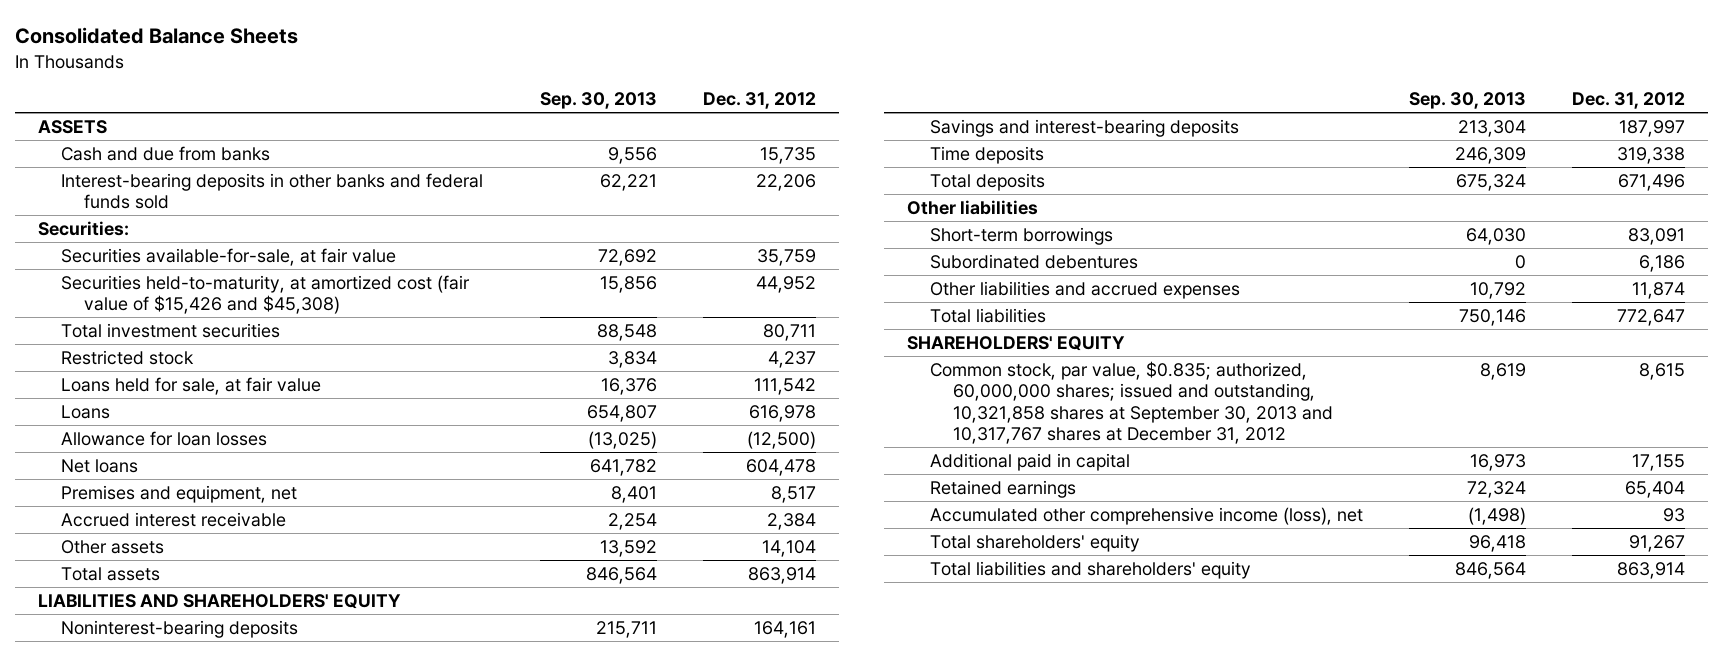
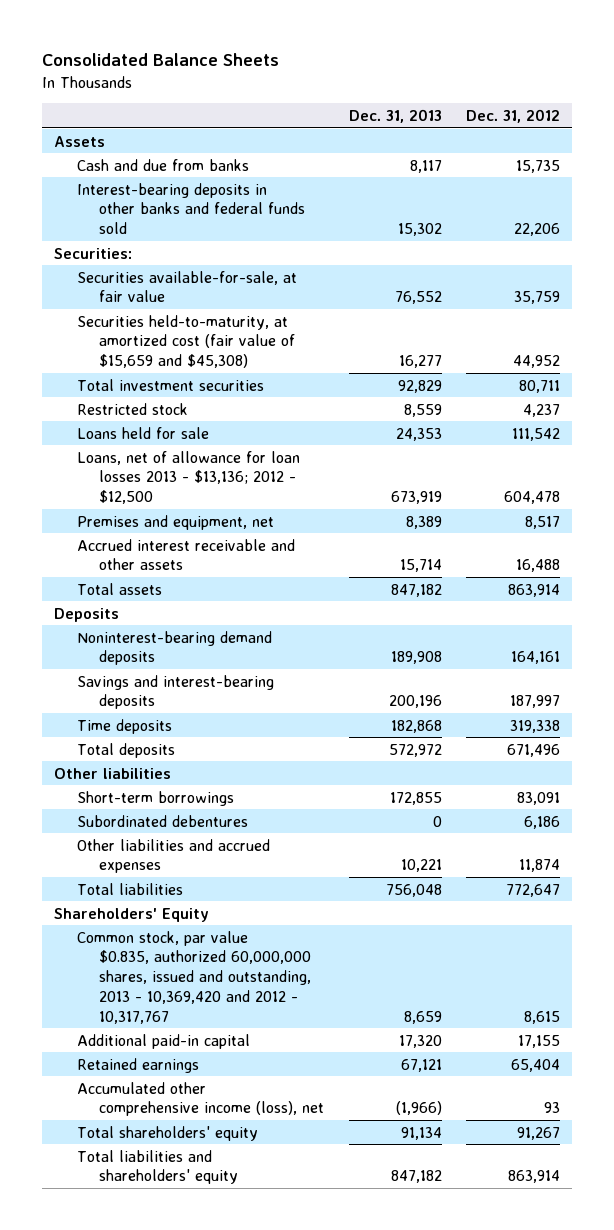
- | Sep. 30, 2013 | Dec. 31, 2012
+ | Dec. 31, 2013 | Dec. 31, 2012
- ASSETS
+ Assets
- Securities held-to-maturity, at amortized cost (fair value of $15,426 and $45,308) | 15,856 | 44,952
+ Securities held-to-maturity, at amortized cost (fair value of $15,659 and $45,308) | 16,277 | 44,952
- Loans held for sale, at fair value | 16,376 | 111,542
- Loans | 654,807 | 616,978
- Allowance for loan losses | (13,025) | (12,500)
- Net loans | 641,782 | 604,478
+ Loans held for sale | 24,353 | 111,542
+ Loans, net of allowance for loan losses 2013 - $13,136; 2012 - $12,500 | 673,919 | 604,478
- Accrued interest receivable | 2,254 | 2,384
- Other assets | 13,592 | 14,104
+ Accrued interest receivable and other assets | 15,714 | 16,488
- LIABILITIES AND SHAREHOLDERS' EQUITY
- Noninterest-bearing deposits | 215,711 | 164,161
+ Deposits
+ Noninterest-bearing demand deposits | 189,908 | 164,161
- SHAREHOLDERS' EQUITY
- Common stock, par value, $0.835; authorized, 60,000,000 shares; issued and outstanding, 10,321,858 shares at September 30, 2013 and 10,317,767 shares at December 31, 2012 | 8,619 | 8,615
- Additional paid in capital | 16,973 | 17,155
+ Shareholders' Equity
+ Common stock, par value $0.835, authorized 60,000,000 shares, issued and outstanding, 2013 - 10,369,420 and 2012 - 10,317,767 | 8,659 | 8,615
+ Additional paid-in capital | 17,320 | 17,155

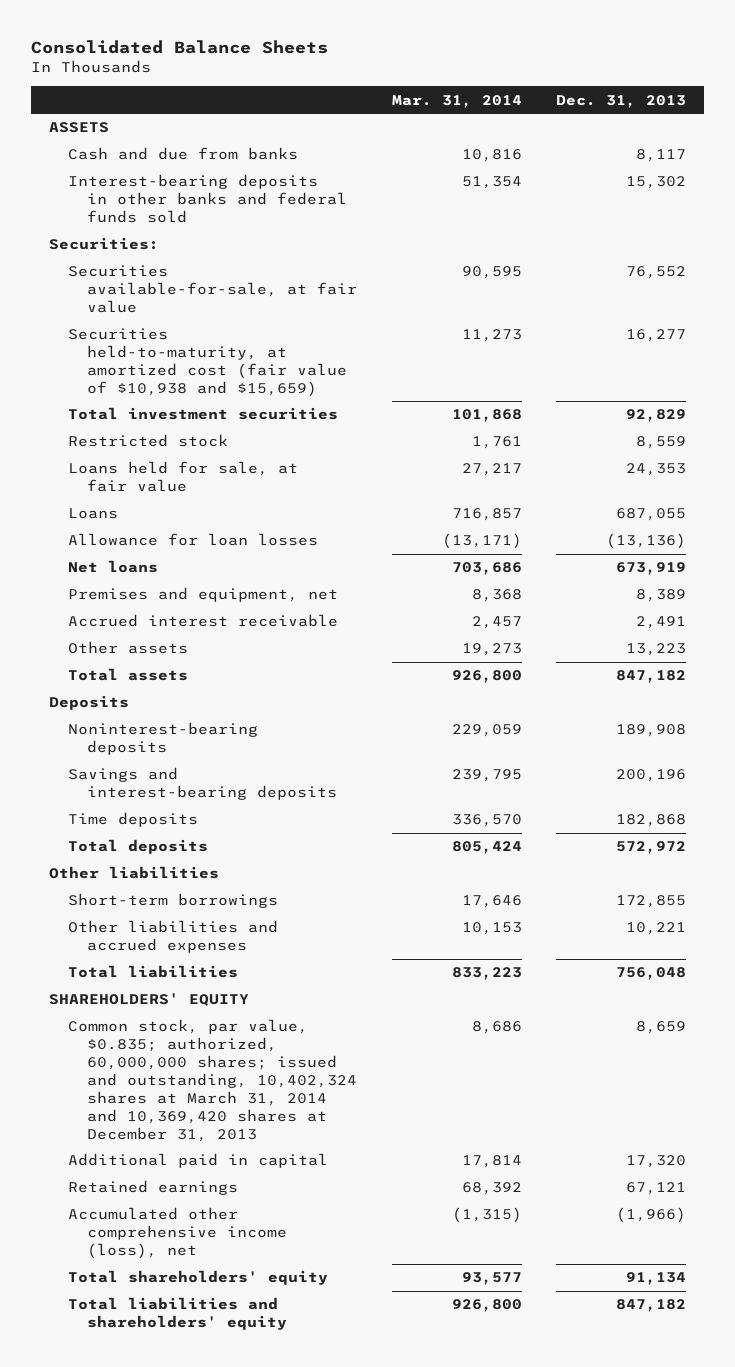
- | Dec. 31, 2013 | Dec. 31, 2012
+ | Mar. 31, 2014 | Dec. 31, 2013
- Assets
+ ASSETS
- Securities held-to-maturity, at amortized cost (fair value of $15,659 and $45,308) | 16,277 | 44,952
+ Securities held-to-maturity, at amortized cost (fair value of $10,938 and $15,659) | 11,273 | 16,277
- Loans held for sale | 24,353 | 111,542
- Loans, net of allowance for loan losses 2013 - $13,136; 2012 - $12,500 | 673,919 | 604,478
+ Loans held for sale, at fair value | 27,217 | 24,353
+ Loans | 716,857 | 687,055
+ Allowance for loan losses | (13,171) | (13,136)
+ Net loans | 703,686 | 673,919
- Accrued interest receivable and other assets | 15,714 | 16,488
+ Accrued interest receivable | 2,457 | 2,491
+ Other assets | 19,273 | 13,223
- Noninterest-bearing demand deposits | 189,908 | 164,161
+ Noninterest-bearing deposits | 229,059 | 189,908
- Subordinated debentures | 0 | 6,186
- Shareholders' Equity
- Common stock, par value $0.835, authorized 60,000,000 shares, issued and outstanding, 2013 - 10,369,420 and 2012 - 10,317,767 | 8,659 | 8,615
- Additional paid-in capital | 17,320 | 17,155
+ SHAREHOLDERS' EQUITY
+ Common stock, par value, $0.835; authorized, 60,000,000 shares; issued and outstanding, 10,402,324 shares at March 31, 2014 and 10,369,420 shares at December 31, 2013 | 8,686 | 8,659
+ Additional paid in capital | 17,814 | 17,320

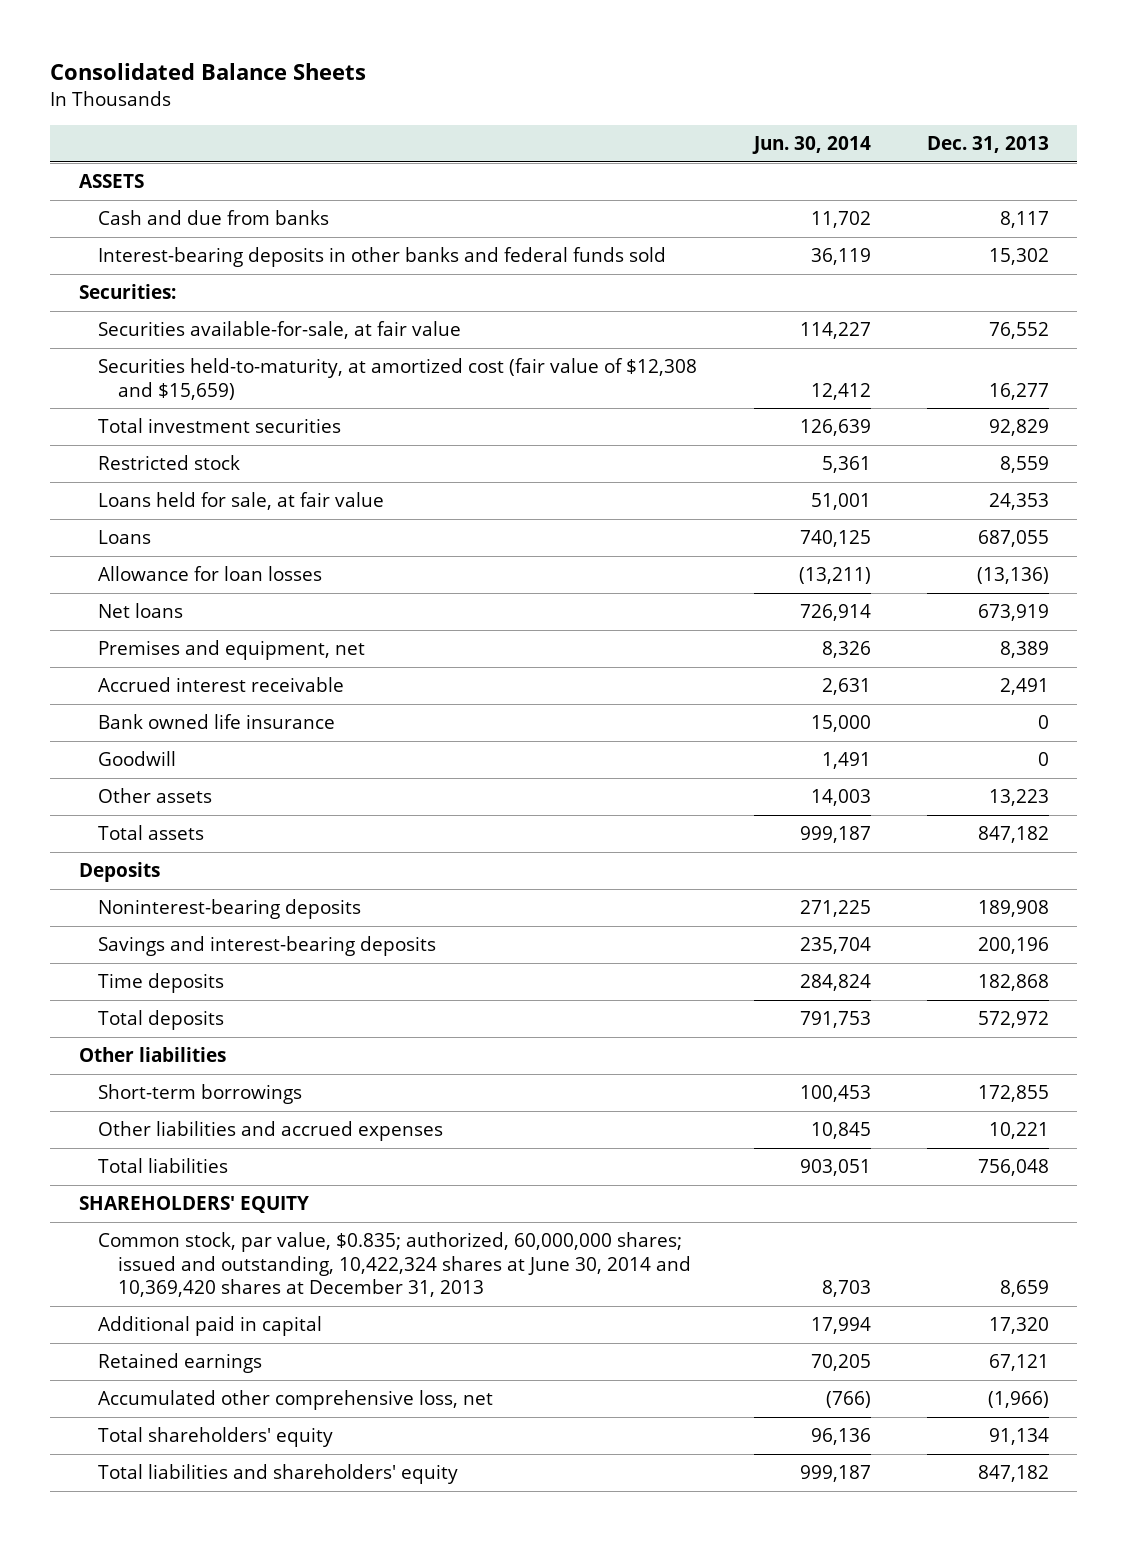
- | Mar. 31, 2014 | Dec. 31, 2013
+ | Jun. 30, 2014 | Dec. 31, 2013
- Securities held-to-maturity, at amortized cost (fair value of $10,938 and $15,659) | 11,273 | 16,277
+ Securities held-to-maturity, at amortized cost (fair value of $12,308 and $15,659) | 12,412 | 16,277
+ Bank owned life insurance | 15,000 | 0
+ Goodwill | 1,491 | 0
- Common stock, par value, $0.835; authorized, 60,000,000 shares; issued and outstanding, 10,402,324 shares at March 31, 2014 and 10,369,420 shares at December 31, 2013 | 8,686 | 8,659
+ Common stock, par value, $0.835; authorized, 60,000,000 shares; issued and outstanding, 10,422,324 shares at June 30, 2014 and 10,369,420 shares at December 31, 2013 | 8,703 | 8,659
- Accumulated other comprehensive income (loss), net | (1,315) | (1,966)
+ Accumulated other comprehensive loss, net | (766) | (1,966)

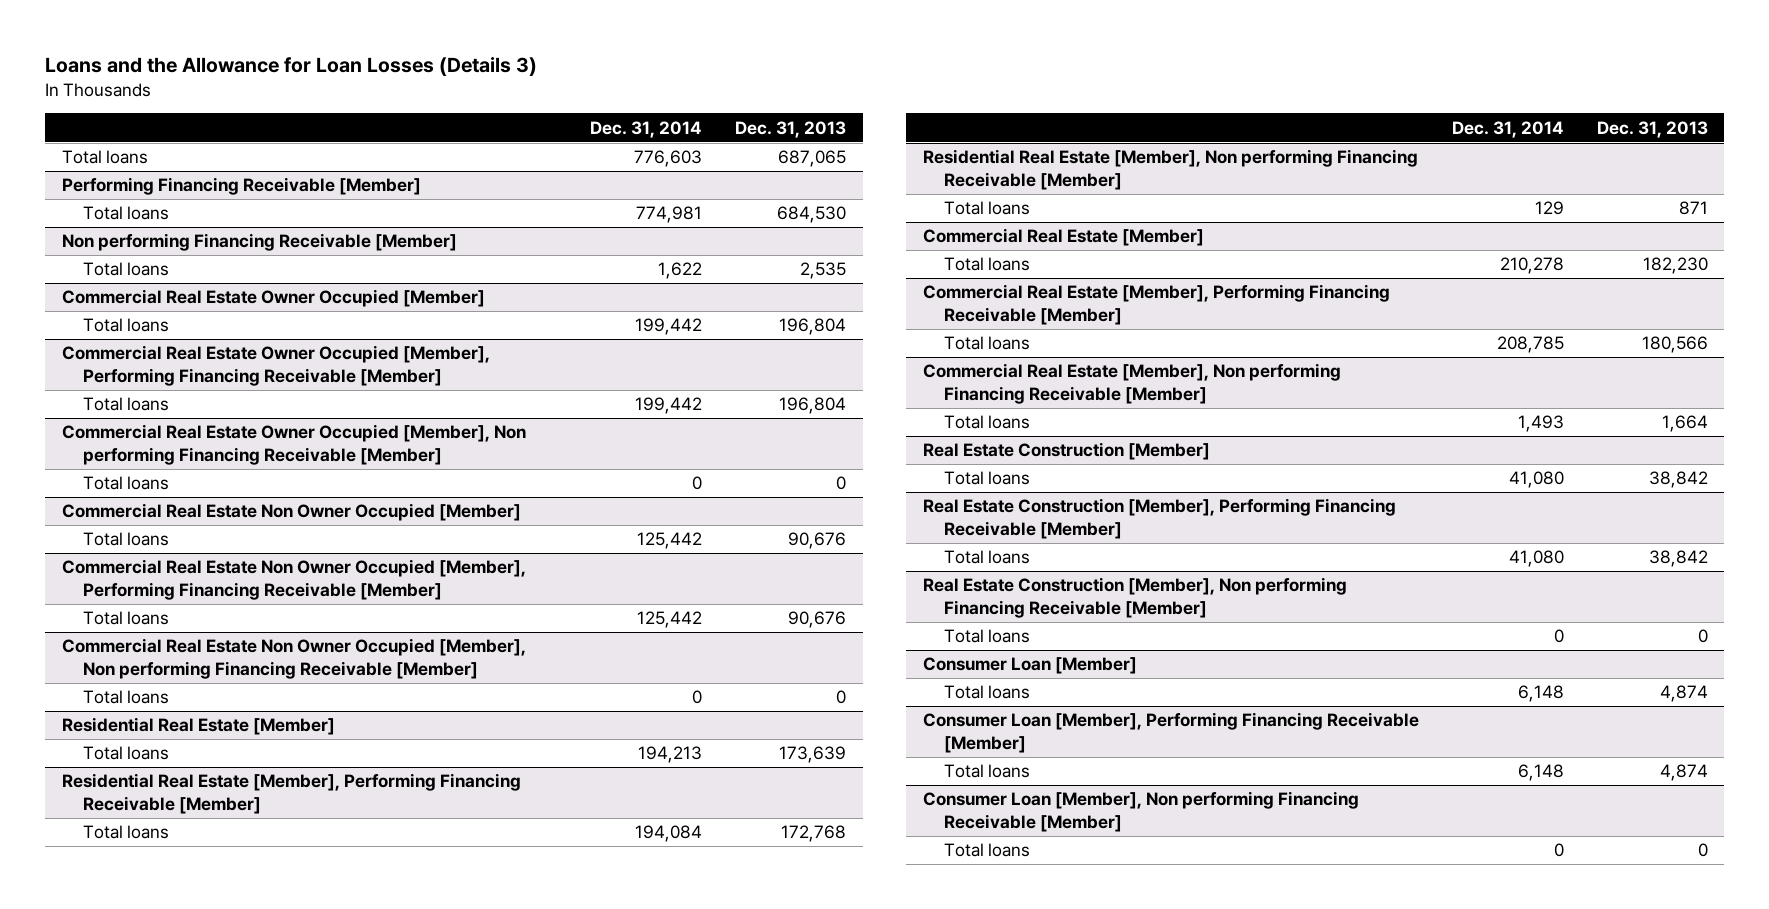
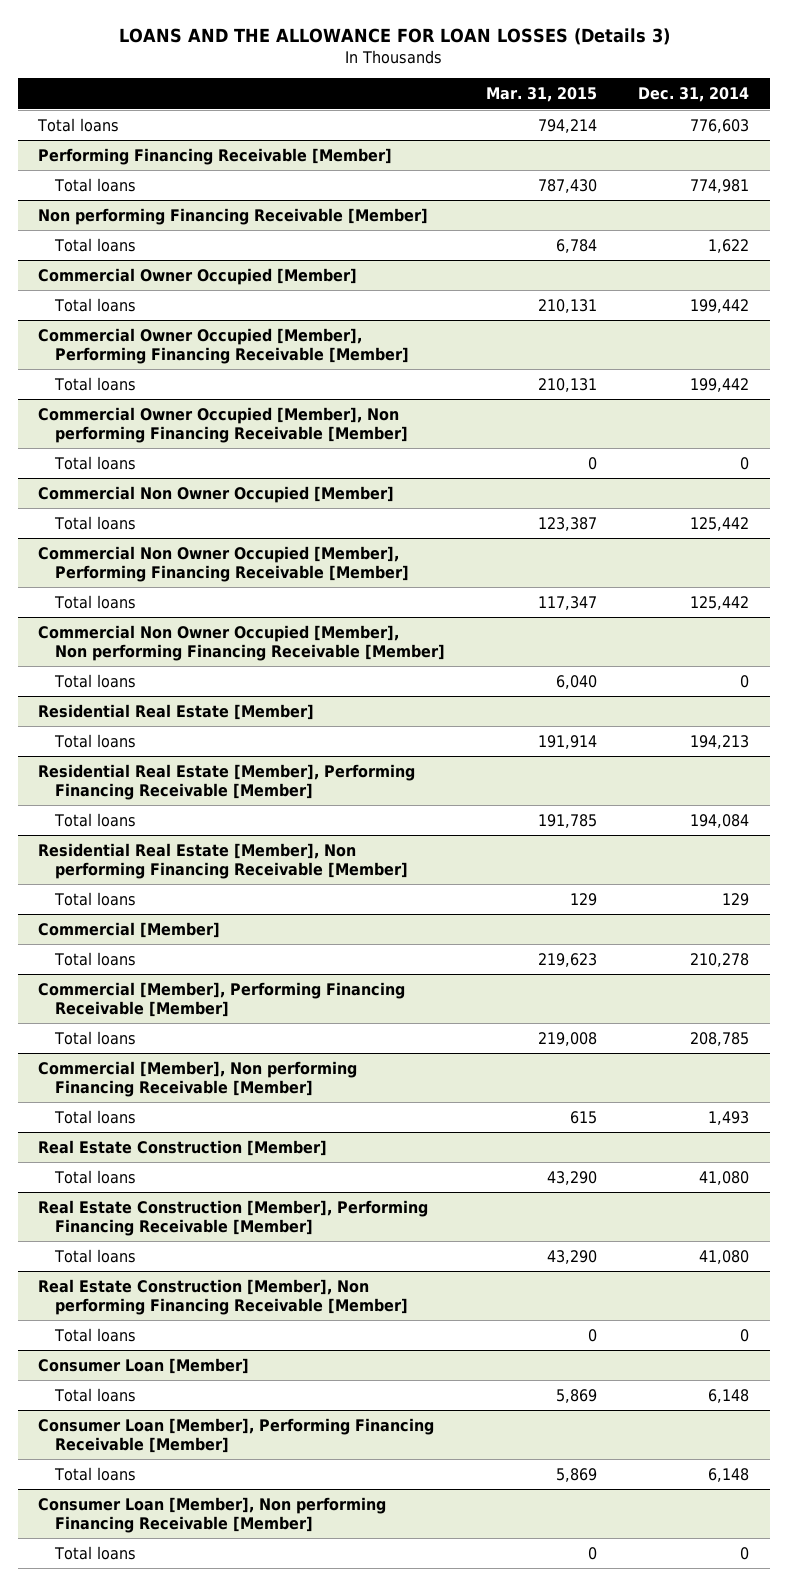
- Loans and the Allowance for Loan Losses (Details 3)
+ LOANS AND THE ALLOWANCE FOR LOAN LOSSES (Details 3)
- | Dec. 31, 2014 | Dec. 31, 2013
+ | Mar. 31, 2015 | Dec. 31, 2014
- Commercial Real Estate Owner Occupied [Member]
+ Commercial Owner Occupied [Member]
- Commercial Real Estate Owner Occupied [Member], Performing Financing Receivable [Member]
+ Commercial Owner Occupied [Member], Performing Financing Receivable [Member]
- Commercial Real Estate Owner Occupied [Member], Non performing Financing Receivable [Member]
+ Commercial Owner Occupied [Member], Non performing Financing Receivable [Member]
- Commercial Real Estate Non Owner Occupied [Member]
+ Commercial Non Owner Occupied [Member]
- Commercial Real Estate Non Owner Occupied [Member], Performing Financing Receivable [Member]
+ Commercial Non Owner Occupied [Member], Performing Financing Receivable [Member]
- Commercial Real Estate Non Owner Occupied [Member], Non performing Financing Receivable [Member]
+ Commercial Non Owner Occupied [Member], Non performing Financing Receivable [Member]
- Commercial Real Estate [Member]
+ Commercial [Member]
- Commercial Real Estate [Member], Performing Financing Receivable [Member]
+ Commercial [Member], Performing Financing Receivable [Member]
- Commercial Real Estate [Member], Non performing Financing Receivable [Member]
+ Commercial [Member], Non performing Financing Receivable [Member]

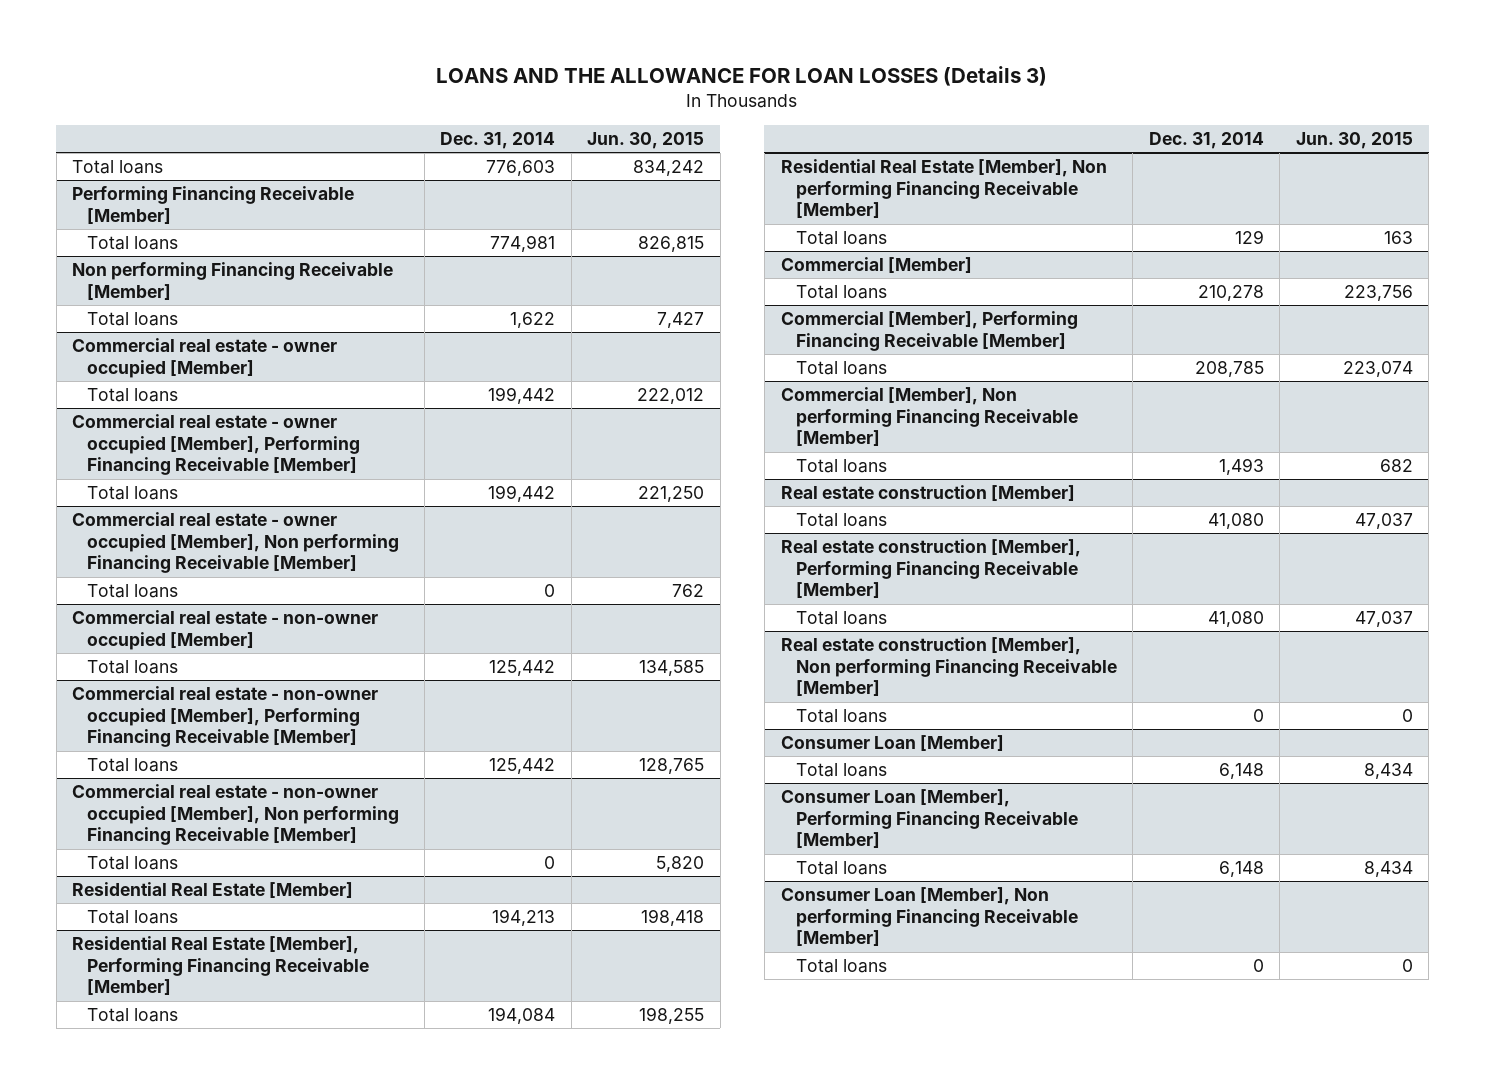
- | Mar. 31, 2015 | Dec. 31, 2014
+ | Dec. 31, 2014 | Jun. 30, 2015
- Commercial Owner Occupied [Member]
+ Commercial real estate - owner occupied [Member]
- Commercial Owner Occupied [Member], Performing Financing Receivable [Member]
+ Commercial real estate - owner occupied [Member], Performing Financing Receivable [Member]
- Commercial Owner Occupied [Member], Non performing Financing Receivable [Member]
+ Commercial real estate - owner occupied [Member], Non performing Financing Receivable [Member]
- Commercial Non Owner Occupied [Member]
+ Commercial real estate - non-owner occupied [Member]
- Commercial Non Owner Occupied [Member], Performing Financing Receivable [Member]
+ Commercial real estate - non-owner occupied [Member], Performing Financing Receivable [Member]
- Commercial Non Owner Occupied [Member], Non performing Financing Receivable [Member]
+ Commercial real estate - non-owner occupied [Member], Non performing Financing Receivable [Member]
- Real Estate Construction [Member]
+ Real estate construction [Member]
- Real Estate Construction [Member], Performing Financing Receivable [Member]
+ Real estate construction [Member], Performing Financing Receivable [Member]
- Real Estate Construction [Member], Non performing Financing Receivable [Member]
+ Real estate construction [Member], Non performing Financing Receivable [Member]

